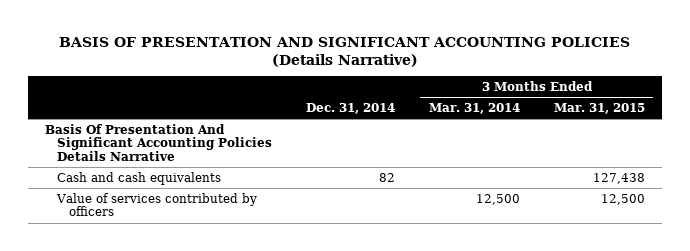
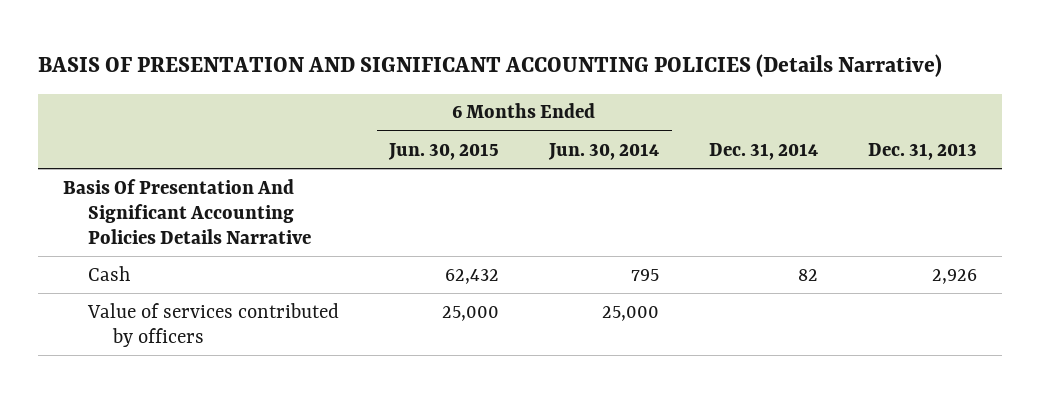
- | Dec. 31, 2014 | 3 Months Ended Mar. 31, 2014 | 3 Months Ended Mar. 31, 2015
+ | 6 Months Ended Jun. 30, 2015 | 6 Months Ended Jun. 30, 2014 | Dec. 31, 2014 | Dec. 31, 2013
- Cash and cash equivalents | 82 | | 127,438
+ Cash | 62,432 | 795 | 82 | 2,926

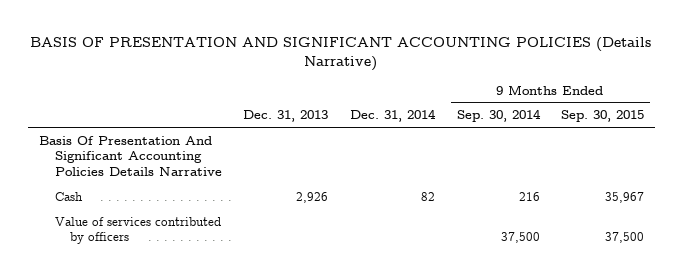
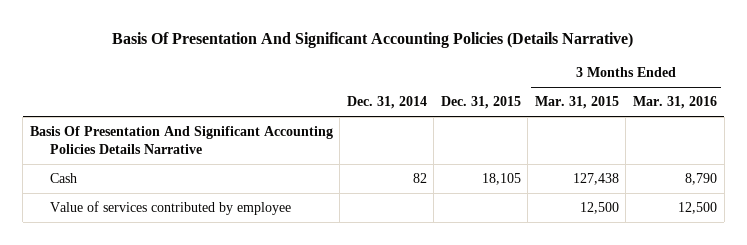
- BASIS OF PRESENTATION AND SIGNIFICANT ACCOUNTING POLICIES (Details Narrative)
+ Basis Of Presentation And Significant Accounting Policies (Details Narrative)
- | Dec. 31, 2013 | Dec. 31, 2014 | 9 Months Ended Sep. 30, 2014 | 9 Months Ended Sep. 30, 2015
+ | Dec. 31, 2014 | Dec. 31, 2015 | 3 Months Ended Mar. 31, 2015 | 3 Months Ended Mar. 31, 2016
- Value of services contributed by officers | | | 37,500 | 37,500
+ Value of services contributed by employee | | | 12,500 | 12,500

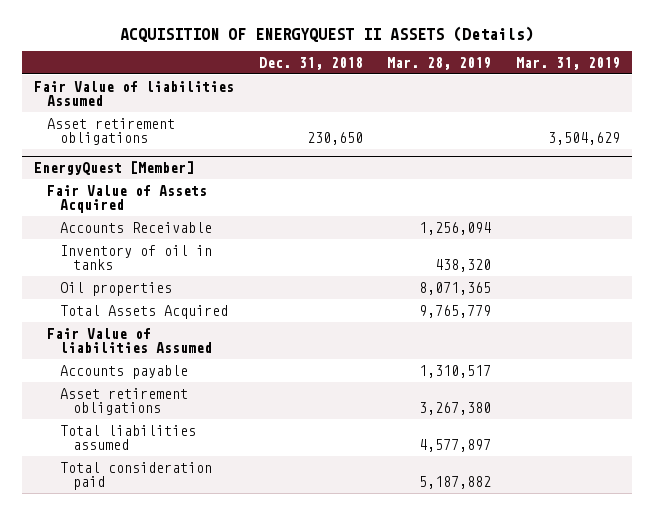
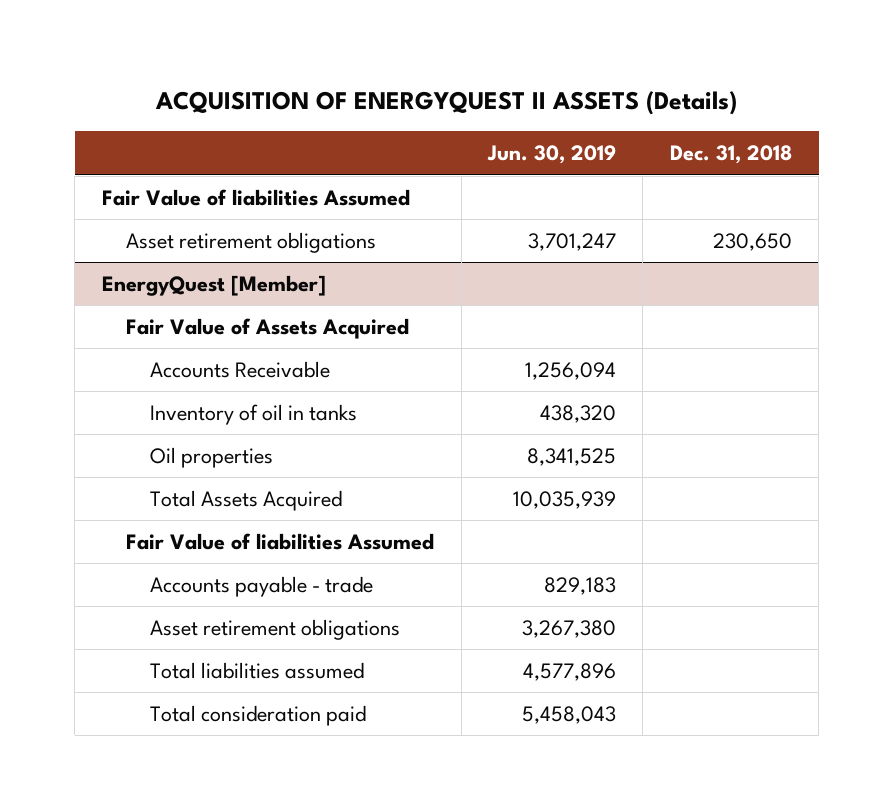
- | Dec. 31, 2018 | Mar. 28, 2019 | Mar. 31, 2019
+ | Jun. 30, 2019 | Dec. 31, 2018
@ EnergyQuest [Member]
- Accounts payable | | 1,310,517 |
+ Accounts payable - trade | 829,183 |

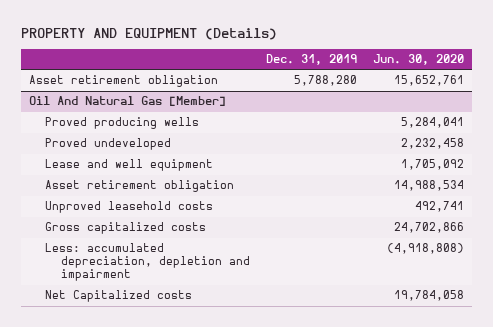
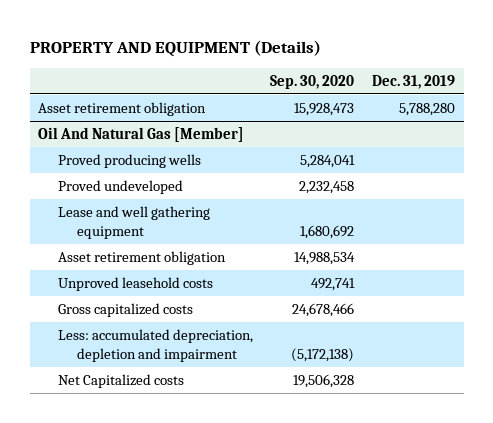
- | Dec. 31, 2019 | Jun. 30, 2020
+ | Sep. 30, 2020 | Dec. 31, 2019
@ Oil And Natural Gas [Member]
- Lease and well equipment | | 1,705,092
+ Lease and well gathering equipment | 1,680,692 |

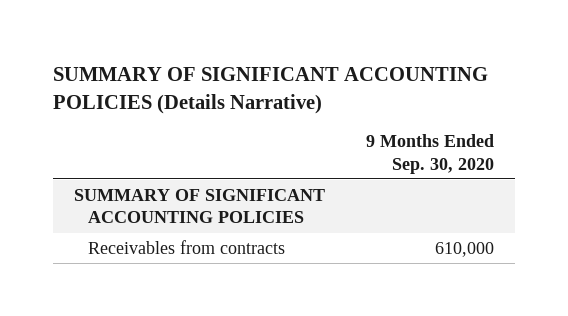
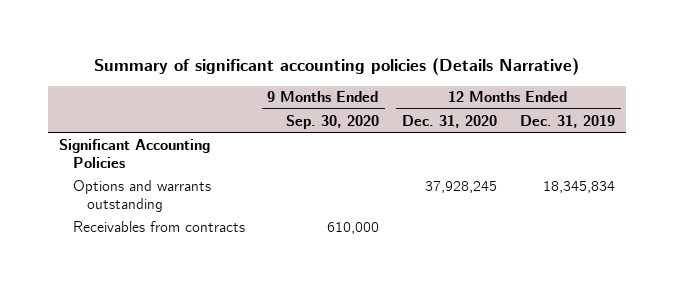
- SUMMARY OF SIGNIFICANT ACCOUNTING POLICIES (Details Narrative)
+ Summary of significant accounting policies (Details Narrative)
- | 9 Months Ended Sep. 30, 2020
+ | 9 Months Ended Sep. 30, 2020 | 12 Months Ended Dec. 31, 2020 | 12 Months Ended Dec. 31, 2019
- SUMMARY OF SIGNIFICANT ACCOUNTING POLICIES
+ Significant Accounting Policies
+ Options and warrants outstanding | | 37,928,245 | 18,345,834

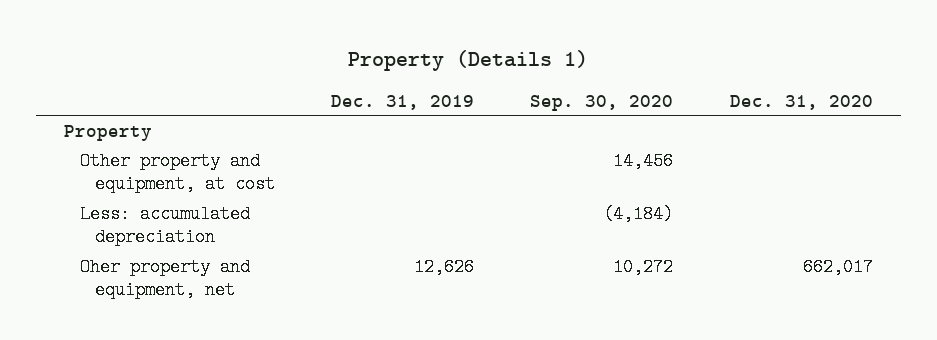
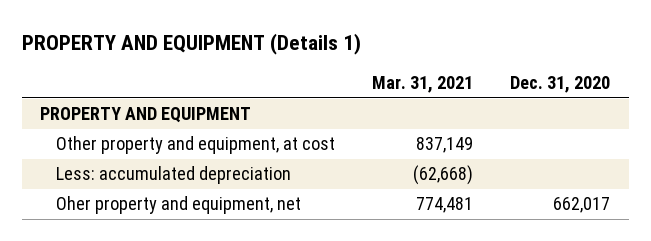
- Property (Details 1)
+ PROPERTY AND EQUIPMENT (Details 1)
- | Dec. 31, 2019 | Sep. 30, 2020 | Dec. 31, 2020
+ | Mar. 31, 2021 | Dec. 31, 2020
- Property
+ PROPERTY AND EQUIPMENT

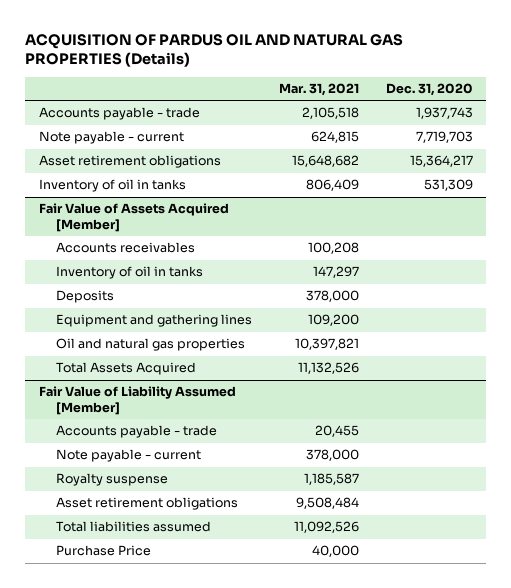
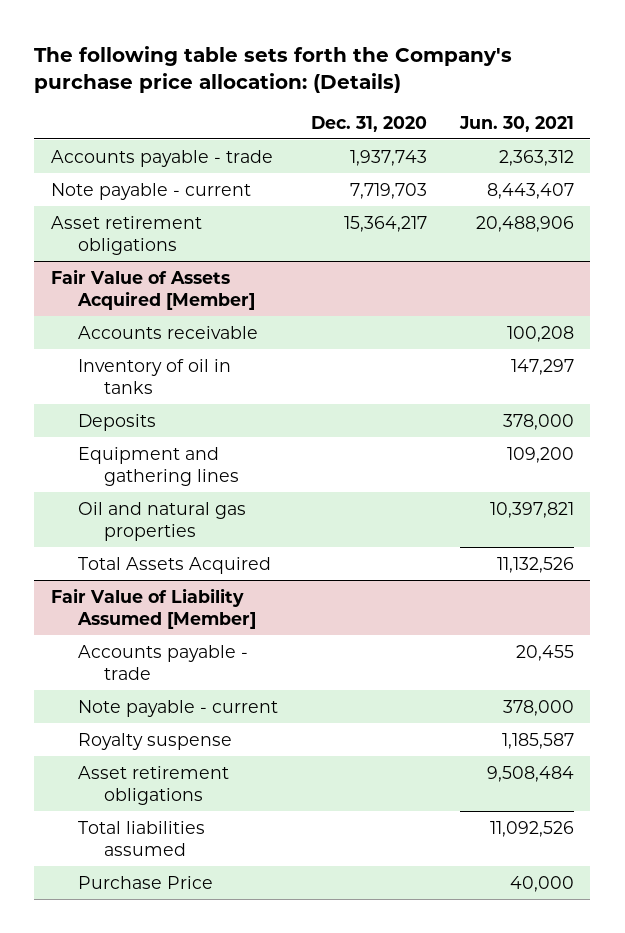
- ACQUISITION OF PARDUS OIL AND NATURAL GAS PROPERTIES (Details)
+ The following table sets forth the Company's purchase price allocation: (Details)
- | Mar. 31, 2021 | Dec. 31, 2020
+ | Dec. 31, 2020 | Jun. 30, 2021
- Inventory of oil in tanks | 806,409 | 531,309
@ Fair Value of Assets Acquired [Member]
- Accounts receivables | 100,208 |
+ Accounts receivable | | 100,208

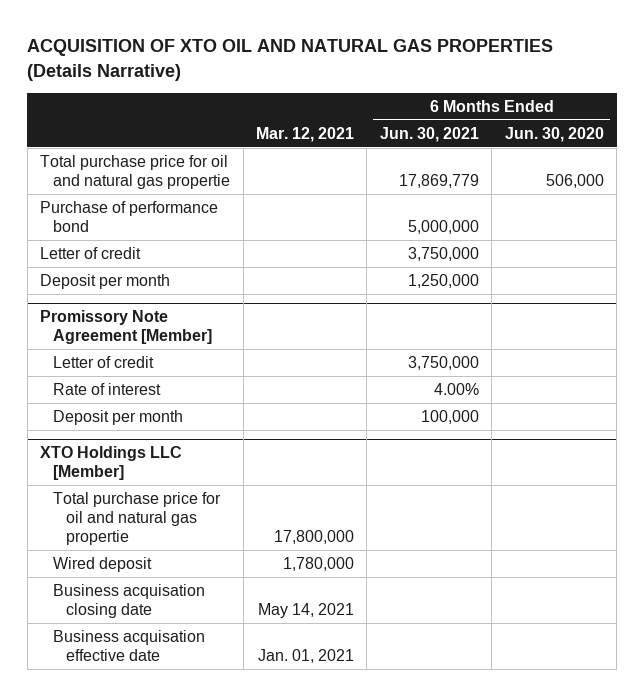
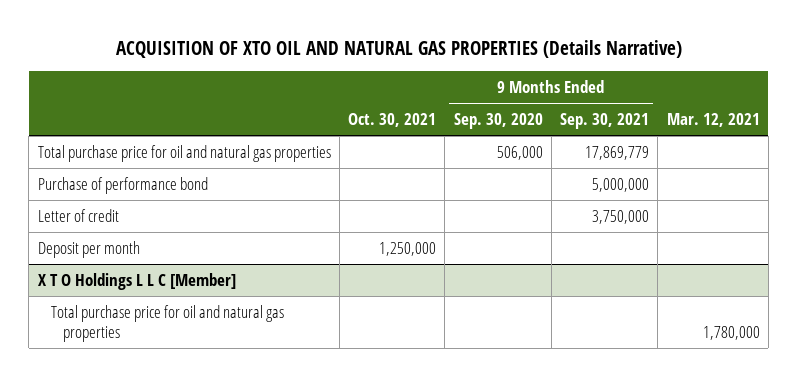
- | Mar. 12, 2021 | 6 Months Ended Jun. 30, 2021 | 6 Months Ended Jun. 30, 2020
+ | Oct. 30, 2021 | 9 Months Ended Sep. 30, 2020 | 9 Months Ended Sep. 30, 2021 | Mar. 12, 2021
- Total purchase price for oil and natural gas propertie | | 17,869,779 | 506,000
+ Total purchase price for oil and natural gas properties | | 506,000 | 17,869,779 |
- Promissory Note Agreement [Member]
- Letter of credit | | 3,750,000 |
- Rate of interest | | 4.00% |
- Deposit per month | | 100,000 |
- XTO Holdings LLC [Member]
- Total purchase price for oil and natural gas propertie | 17,800,000 | |
- Wired deposit | 1,780,000 | |
- Business acquisation closing date | May 14, 2021 | |
- Business acquisation effective date | Jan. 01, 2021 | |
+ X T O Holdings L L C [Member]
+ Total purchase price for oil and natural gas properties | | | | 1,780,000

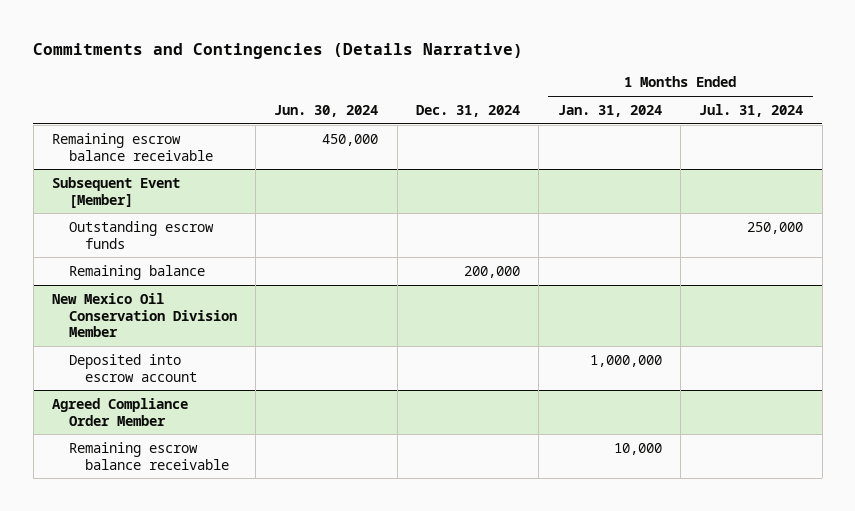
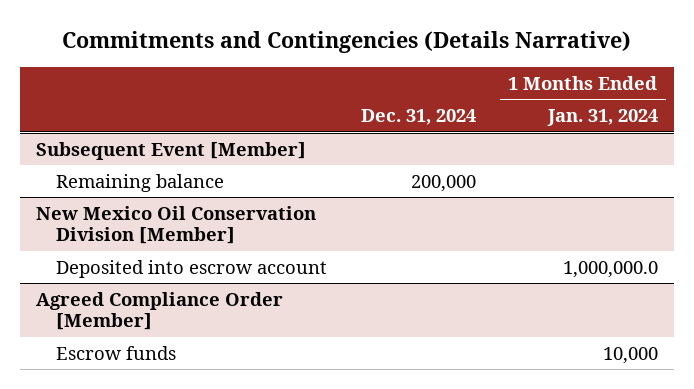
- | Jun. 30, 2024 | Dec. 31, 2024 | 1 Months Ended Jan. 31, 2024 | 1 Months Ended Jul. 31, 2024
+ | Dec. 31, 2024 | 1 Months Ended Jan. 31, 2024
- Remaining escrow balance receivable | 450,000 | | |
@ Subsequent Event [Member]
- Outstanding escrow funds | | | | 250,000
- New Mexico Oil Conservation Division Member
- Deposited into escrow account | | | 1,000,000 |
- Agreed Compliance Order Member
- Remaining escrow balance receivable | | | 10,000 |
+ New Mexico Oil Conservation Division [Member]
+ Deposited into escrow account | | 1,000,000.0
+ Agreed Compliance Order [Member]
+ Escrow funds | | 10,000

